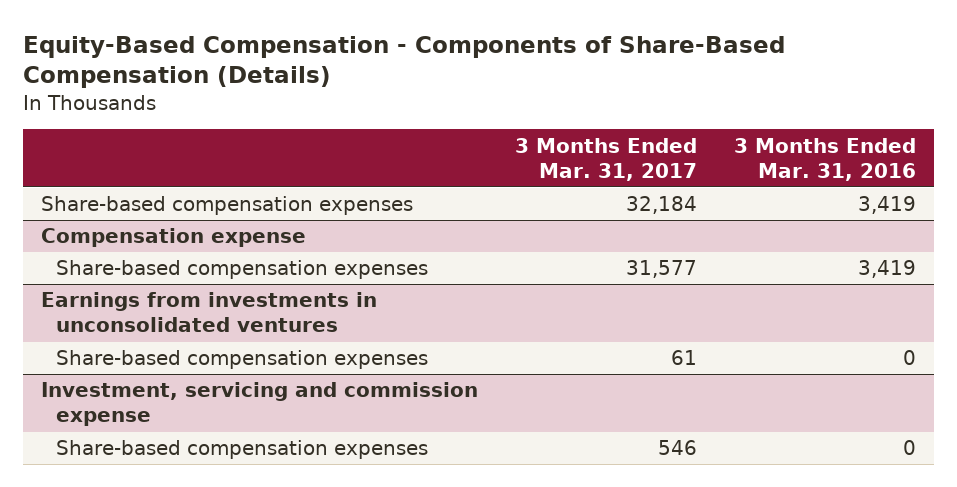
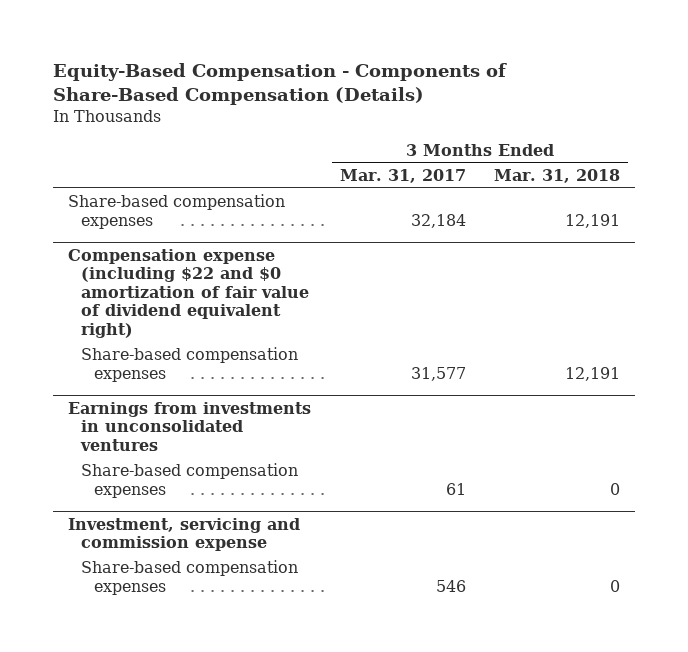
- | 3 Months Ended Mar. 31, 2017 | 3 Months Ended Mar. 31, 2016
+ | 3 Months Ended Mar. 31, 2017 | 3 Months Ended Mar. 31, 2018
- Compensation expense
+ Compensation expense (including $22 and $0 amortization of fair value of dividend equivalent right)

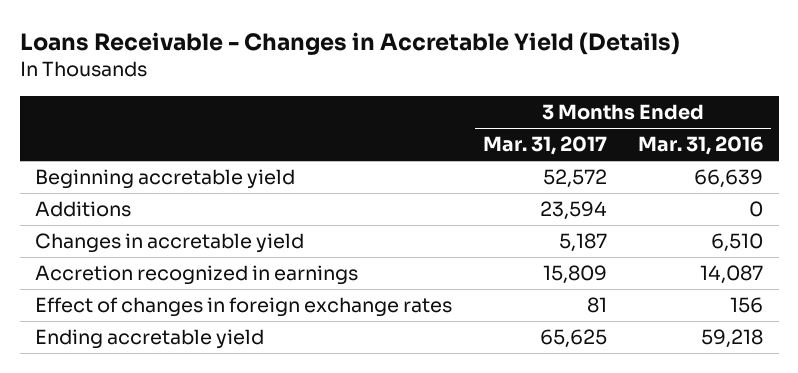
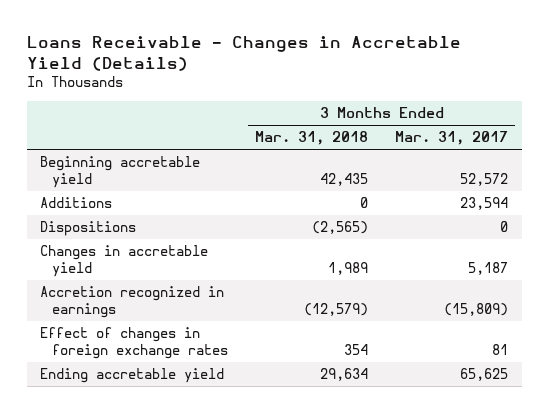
- | 3 Months Ended Mar. 31, 2017 | 3 Months Ended Mar. 31, 2016
+ | 3 Months Ended Mar. 31, 2018 | 3 Months Ended Mar. 31, 2017
+ Dispositions | (2,565) | 0
- Accretion recognized in earnings | 15,809 | 14,087
+ Accretion recognized in earnings | (12,579) | (15,809)

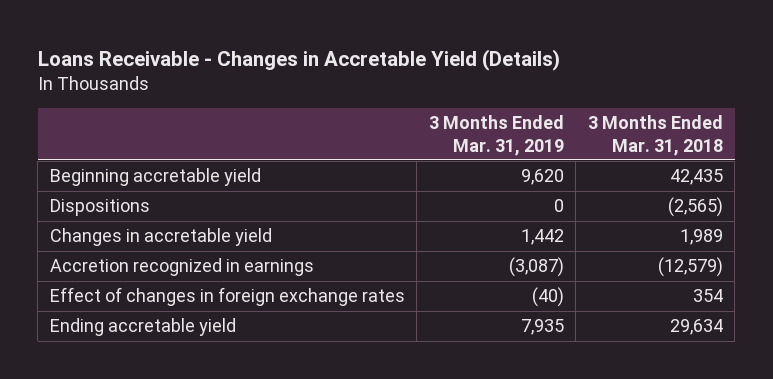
- | 3 Months Ended Mar. 31, 2018 | 3 Months Ended Mar. 31, 2017
+ | 3 Months Ended Mar. 31, 2019 | 3 Months Ended Mar. 31, 2018
- Additions | 0 | 23,594

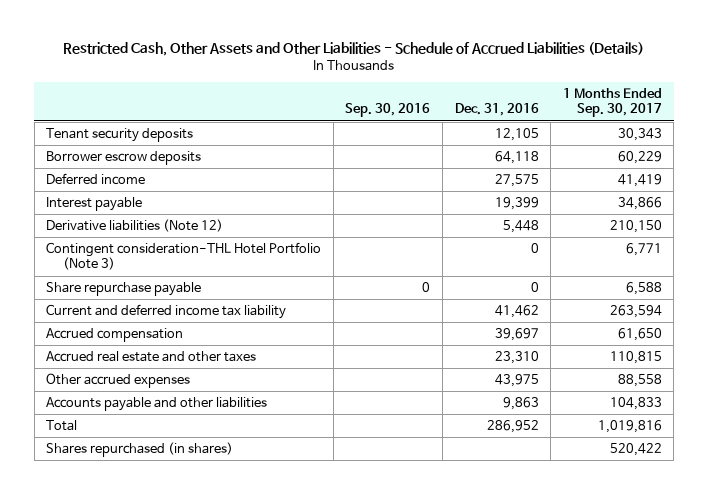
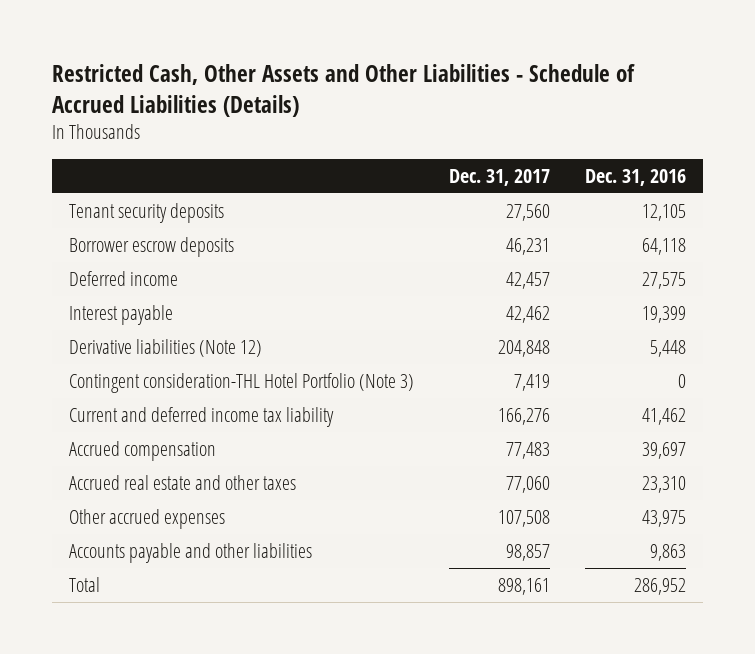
- | Sep. 30, 2016 | Dec. 31, 2016 | 1 Months Ended Sep. 30, 2017
+ | Dec. 31, 2017 | Dec. 31, 2016
- Share repurchase payable | 0 | 0 | 6,588
- Shares repurchased (in shares) | | | 520,422

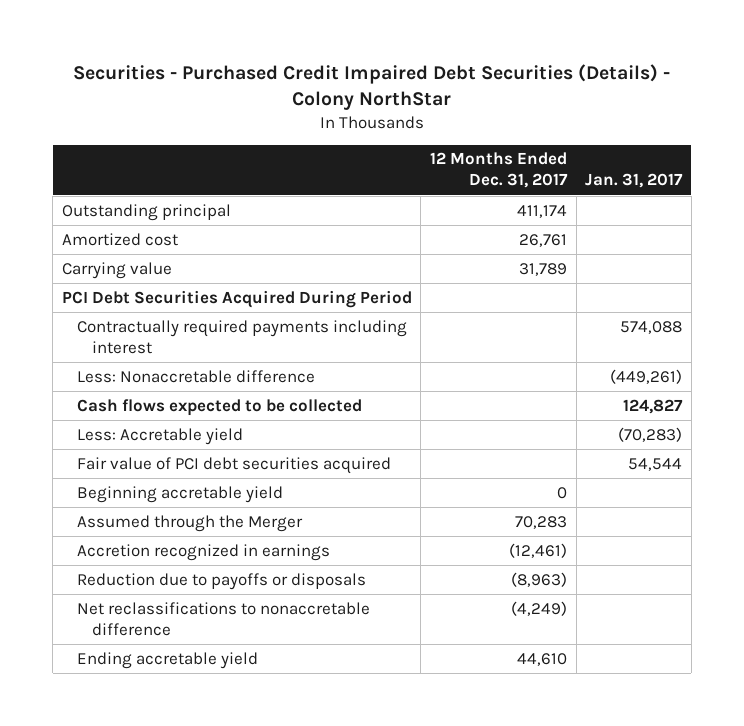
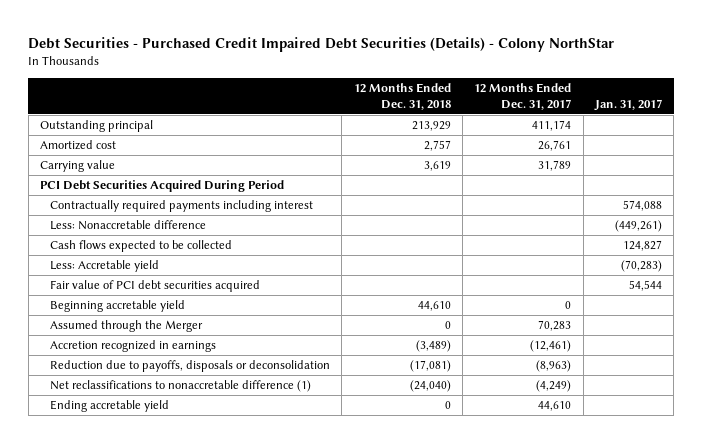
- Securities - Purchased Credit Impaired Debt Securities (Details) - Colony NorthStar
+ Debt Securities - Purchased Credit Impaired Debt Securities (Details) - Colony NorthStar
- | 12 Months Ended Dec. 31, 2017 | Jan. 31, 2017
+ | 12 Months Ended Dec. 31, 2018 | 12 Months Ended Dec. 31, 2017 | Jan. 31, 2017
- Reduction due to payoffs or disposals | (8,963) |
- Net reclassifications to nonaccretable difference | (4,249) |
+ Reduction due to payoffs, disposals or deconsolidation | (17,081) | (8,963) |
+ Net reclassifications to nonaccretable difference (1) | (24,040) | (4,249) |

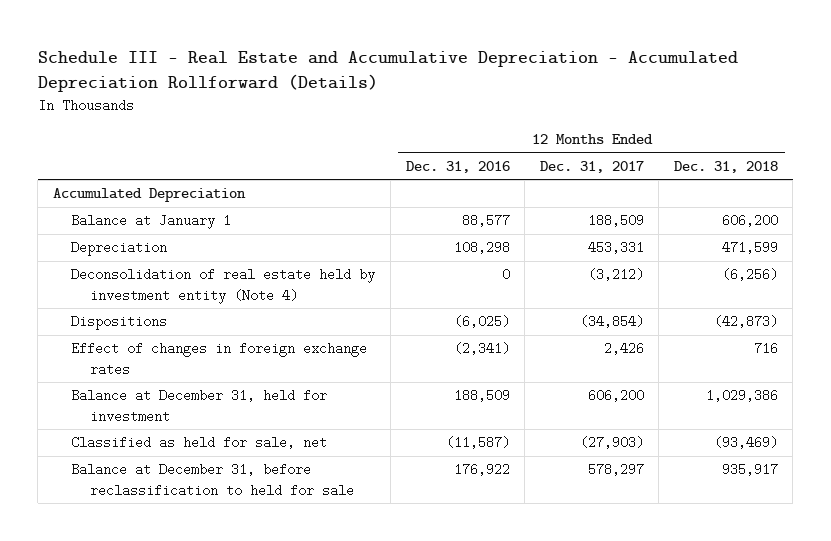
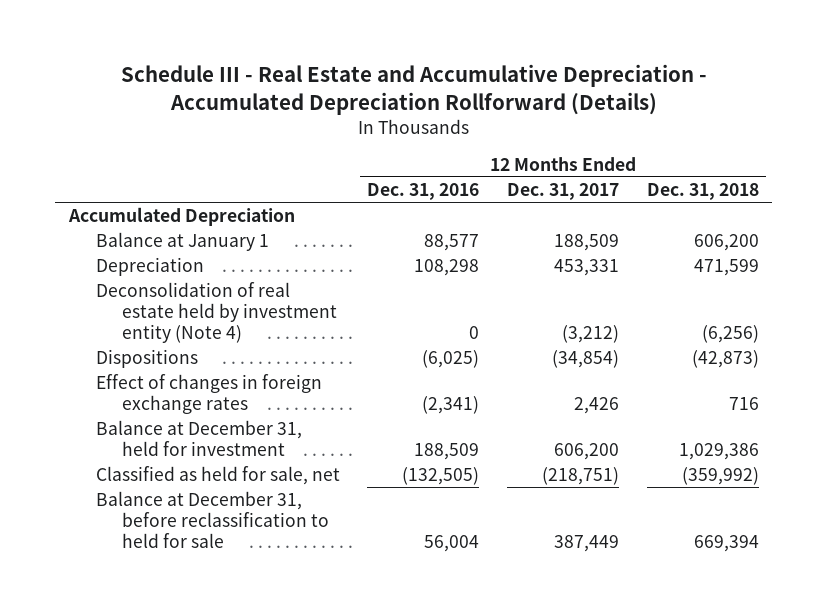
- Classified as held for sale, net | (11,587) | (27,903) | (93,469)
- Balance at December 31, before reclassification to held for sale | 176,922 | 578,297 | 935,917
+ Classified as held for sale, net | (132,505) | (218,751) | (359,992)
+ Balance at December 31, before reclassification to held for sale | 56,004 | 387,449 | 669,394

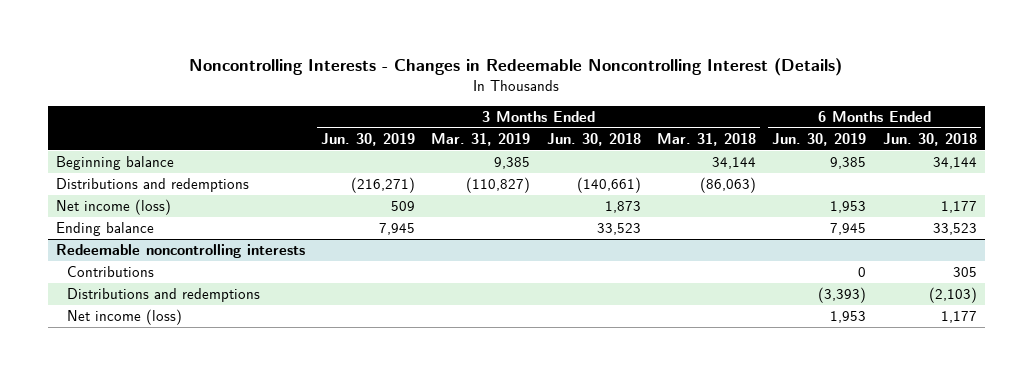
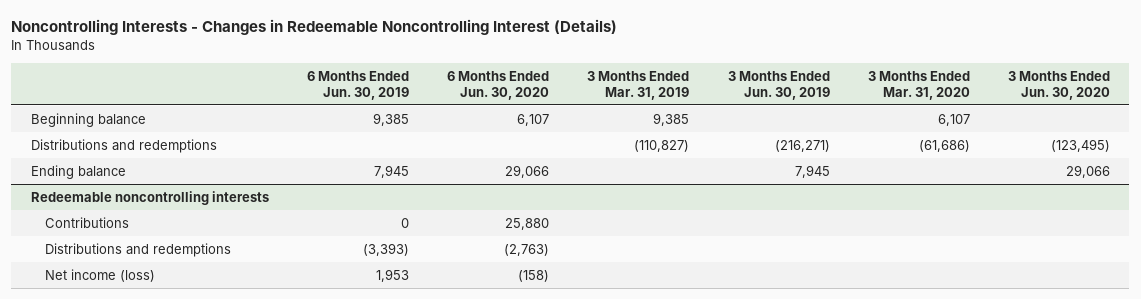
- | 3 Months Ended Jun. 30, 2019 | 3 Months Ended Mar. 31, 2019 | 3 Months Ended Jun. 30, 2018 | 3 Months Ended Mar. 31, 2018 | 6 Months Ended Jun. 30, 2019 | 6 Months Ended Jun. 30, 2018
+ | 6 Months Ended Jun. 30, 2019 | 6 Months Ended Jun. 30, 2020 | 3 Months Ended Mar. 31, 2019 | 3 Months Ended Jun. 30, 2019 | 3 Months Ended Mar. 31, 2020 | 3 Months Ended Jun. 30, 2020
- Net income (loss) | 509 | | 1,873 | | 1,953 | 1,177

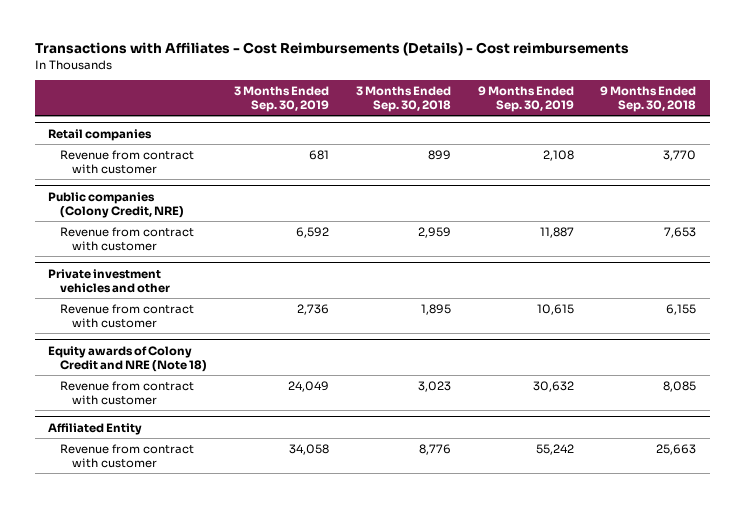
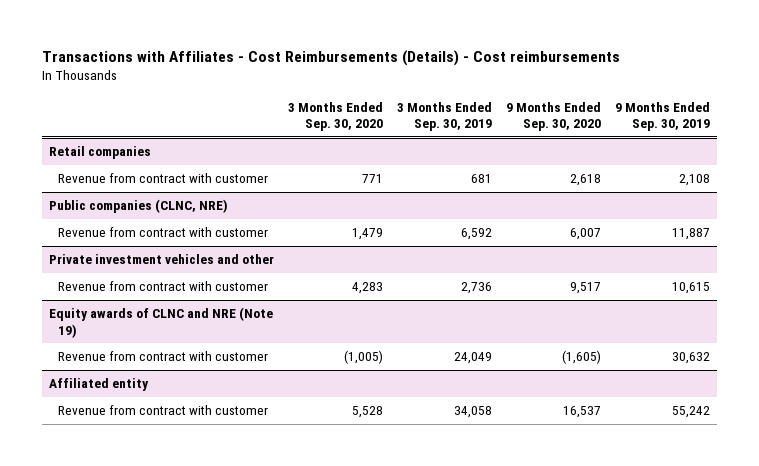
- | 3 Months Ended Sep. 30, 2019 | 3 Months Ended Sep. 30, 2018 | 9 Months Ended Sep. 30, 2019 | 9 Months Ended Sep. 30, 2018
+ | 3 Months Ended Sep. 30, 2020 | 3 Months Ended Sep. 30, 2019 | 9 Months Ended Sep. 30, 2020 | 9 Months Ended Sep. 30, 2019
- Public companies (Colony Credit, NRE)
+ Public companies (CLNC, NRE)
- Equity awards of Colony Credit and NRE (Note 18)
+ Equity awards of CLNC and NRE (Note 19)
- Affiliated Entity
+ Affiliated entity

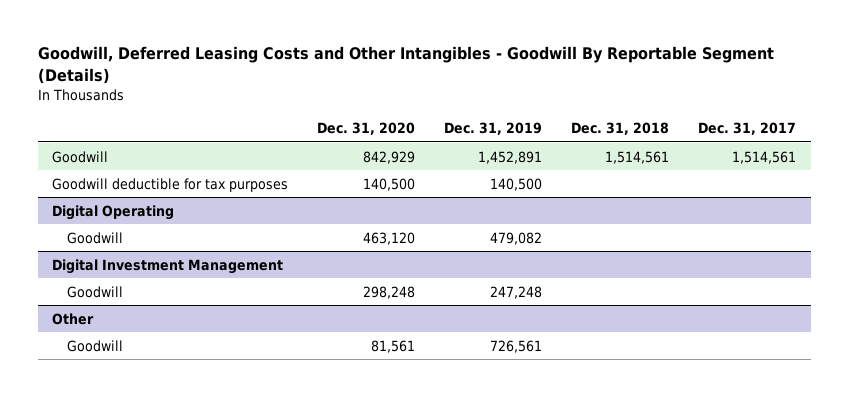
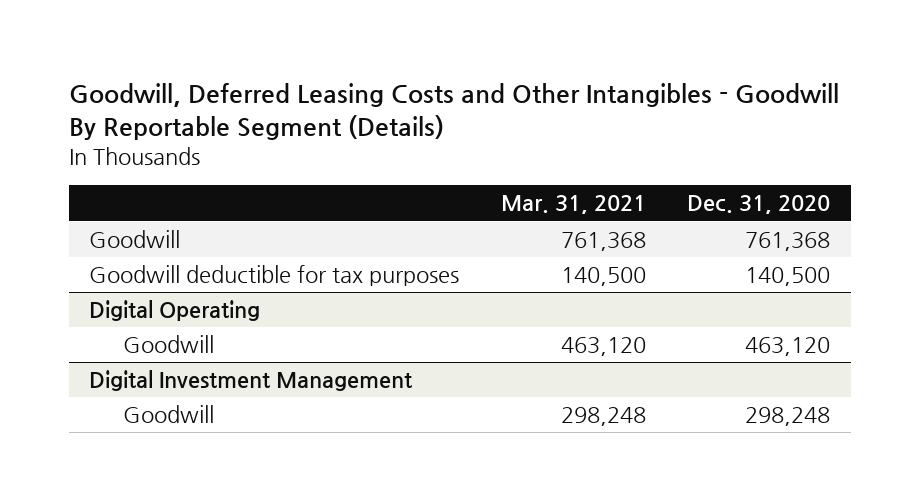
- | Dec. 31, 2020 | Dec. 31, 2019 | Dec. 31, 2018 | Dec. 31, 2017
+ | Mar. 31, 2021 | Dec. 31, 2020
- Goodwill | 842,929 | 1,452,891 | 1,514,561 | 1,514,561
+ Goodwill | 761,368 | 761,368
- Other
- Goodwill | 81,561 | 726,561 | |

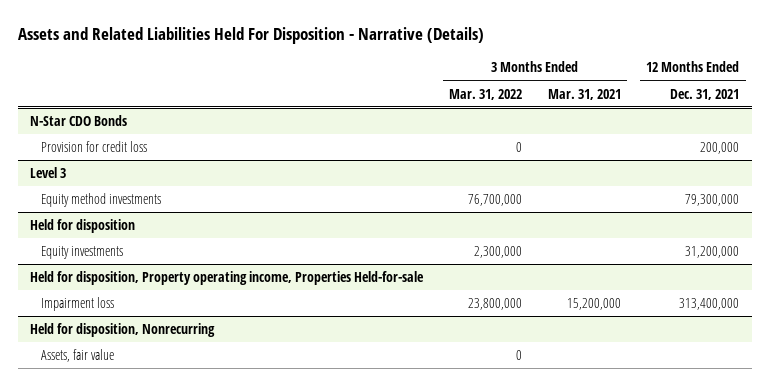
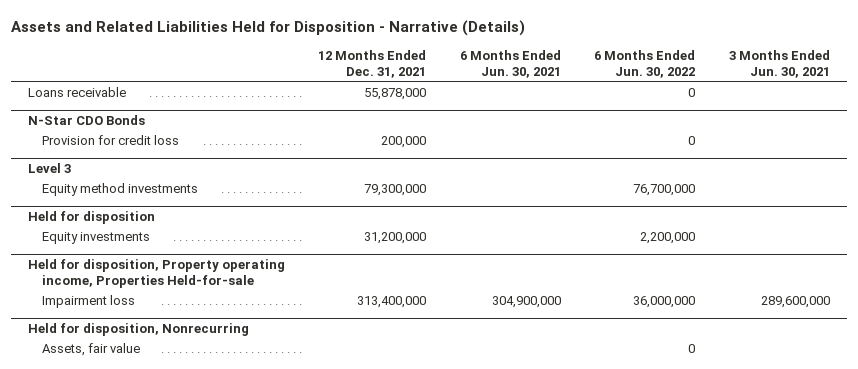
- Assets and Related Liabilities Held For Disposition - Narrative (Details)
+ Assets and Related Liabilities Held for Disposition - Narrative (Details)
- | 3 Months Ended Mar. 31, 2022 | 3 Months Ended Mar. 31, 2021 | 12 Months Ended Dec. 31, 2021
+ | 12 Months Ended Dec. 31, 2021 | 6 Months Ended Jun. 30, 2021 | 6 Months Ended Jun. 30, 2022 | 3 Months Ended Jun. 30, 2021
+ Loans receivable | 55,878,000 | | 0 |

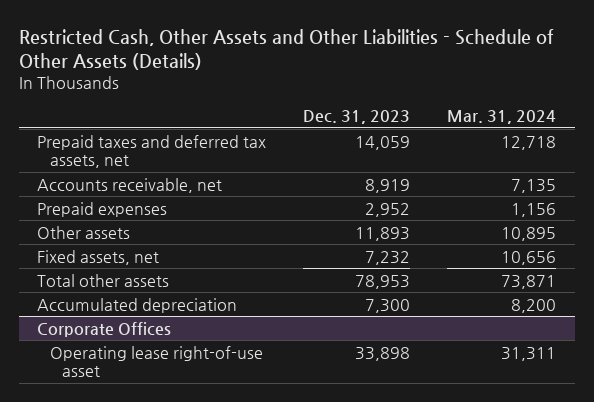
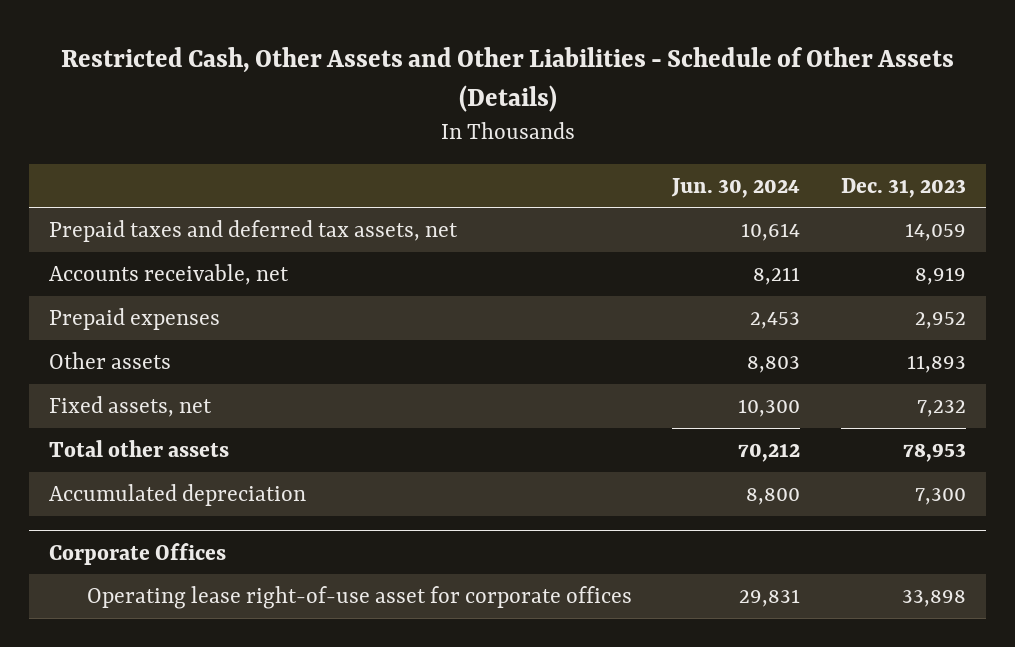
- | Dec. 31, 2023 | Mar. 31, 2024
+ | Jun. 30, 2024 | Dec. 31, 2023
@ Corporate Offices
- Operating lease right-of-use asset | 33,898 | 31,311
+ Operating lease right-of-use asset for corporate offices | 29,831 | 33,898

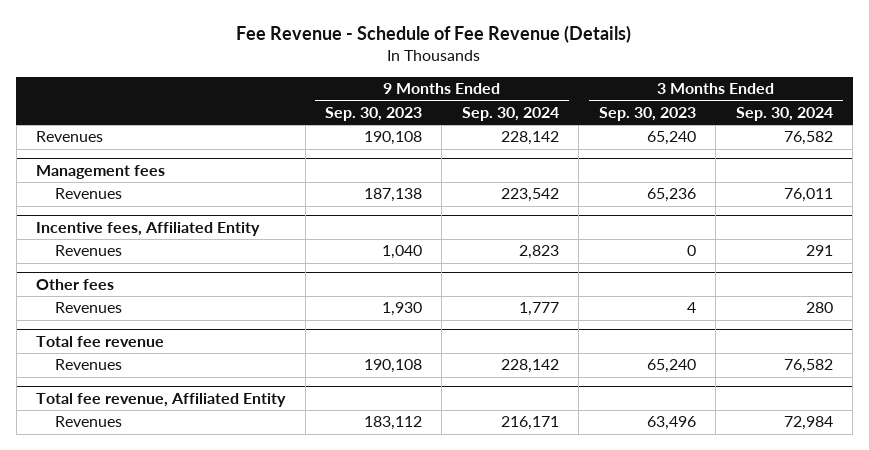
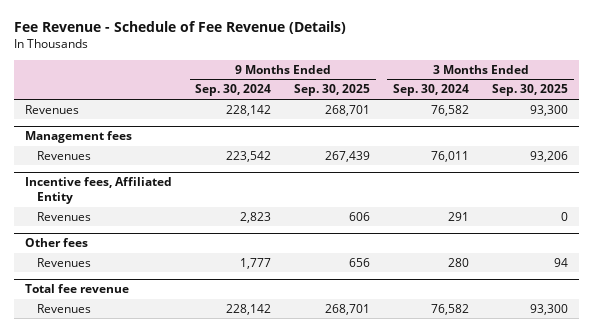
- | 9 Months Ended Sep. 30, 2023 | 9 Months Ended Sep. 30, 2024 | 3 Months Ended Sep. 30, 2023 | 3 Months Ended Sep. 30, 2024
+ | 9 Months Ended Sep. 30, 2024 | 9 Months Ended Sep. 30, 2025 | 3 Months Ended Sep. 30, 2024 | 3 Months Ended Sep. 30, 2025
- Total fee revenue, Affiliated Entity
- Revenues | 183,112 | 216,171 | 63,496 | 72,984

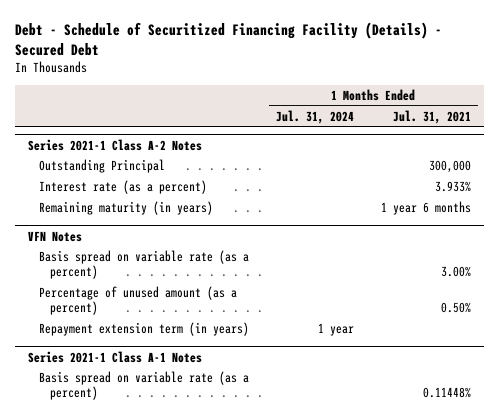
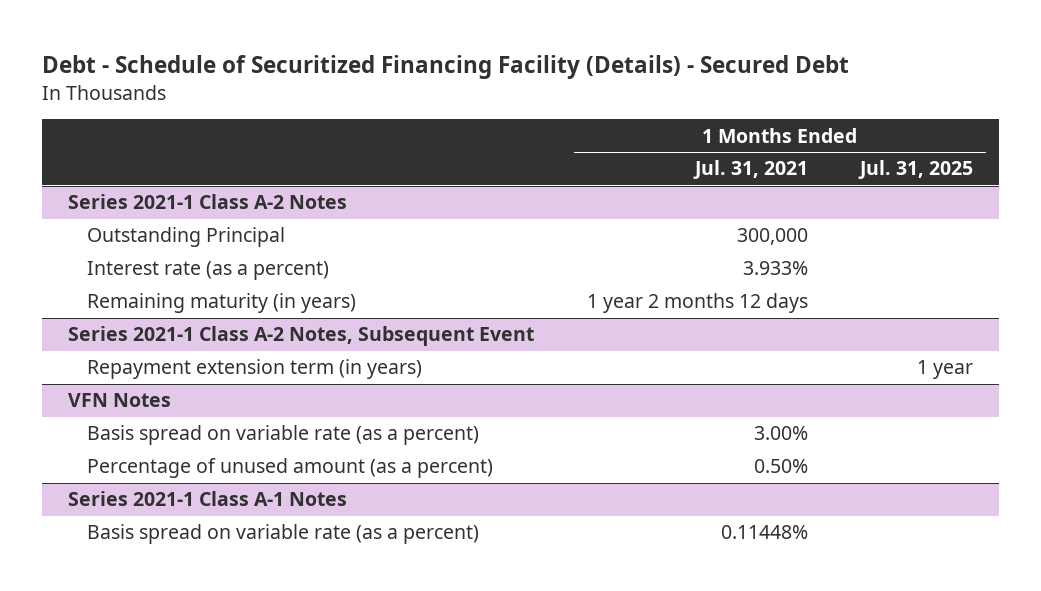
- | 1 Months Ended Jul. 31, 2024 | 1 Months Ended Jul. 31, 2021
+ | 1 Months Ended Jul. 31, 2021 | 1 Months Ended Jul. 31, 2025
@ Series 2021-1 Class A-2 Notes
- Remaining maturity (in years) | | 1 year 6 months
+ Remaining maturity (in years) | 1 year 2 months 12 days |
+ Series 2021-1 Class A-2 Notes, Subsequent Event
+ Repayment extension term (in years) | | 1 year
@ VFN Notes
- Repayment extension term (in years) | 1 year |

